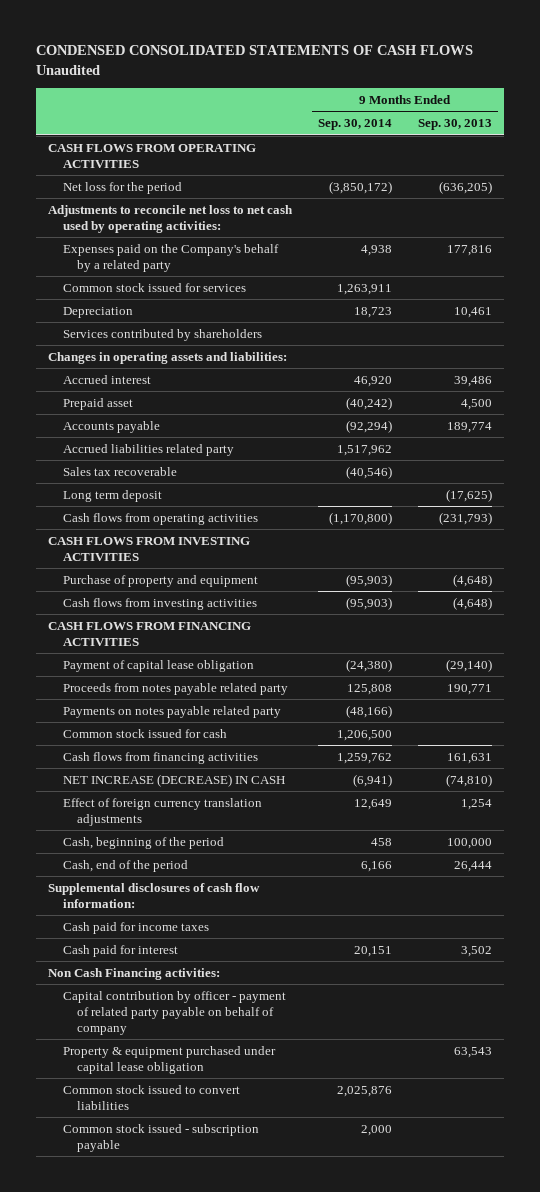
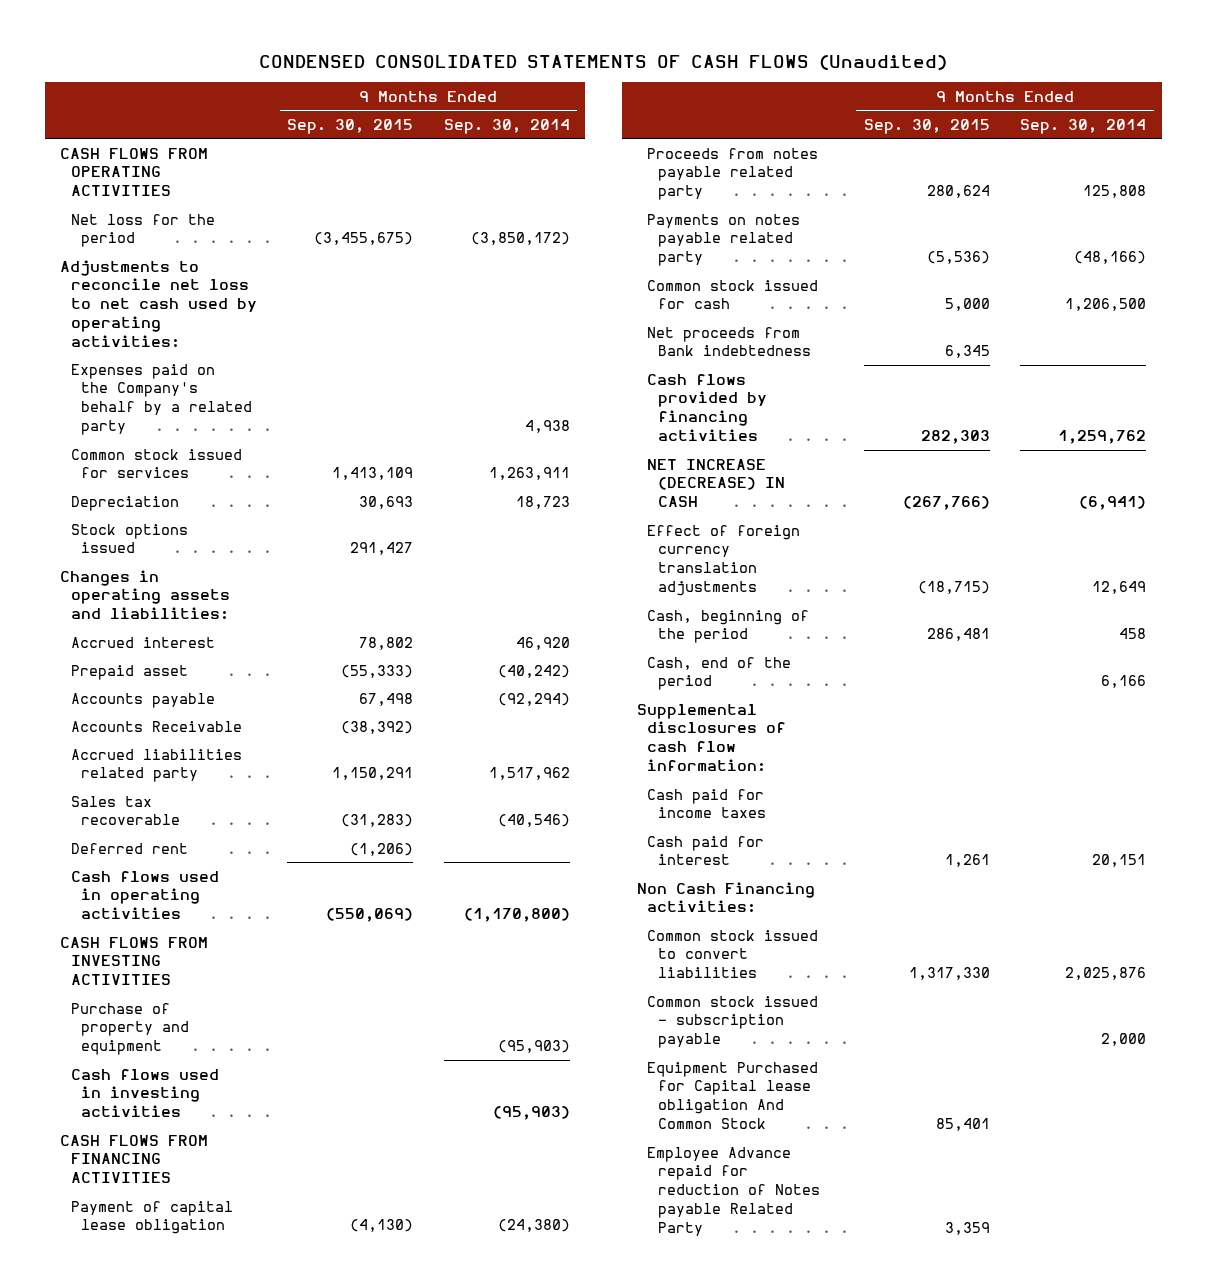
- CONDENSED CONSOLIDATED STATEMENTS OF CASH FLOWS Unaudited
+ CONDENSED CONSOLIDATED STATEMENTS OF CASH FLOWS (Unaudited)
- | 9 Months Ended Sep. 30, 2014 | 9 Months Ended Sep. 30, 2013
+ | 9 Months Ended Sep. 30, 2015 | 9 Months Ended Sep. 30, 2014
- Services contributed by shareholders
+ Stock options issued | 291,427 |
+ Accounts Receivable | (38,392) |
- Long term deposit | | (17,625)
- Cash flows from operating activities | (1,170,800) | (231,793)
+ Deferred rent | (1,206) |
+ Cash flows used in operating activities | (550,069) | (1,170,800)
- Cash flows from investing activities | (95,903) | (4,648)
+ Cash flows used in investing activities | | (95,903)
- Cash flows from financing activities | 1,259,762 | 161,631
+ Net proceeds from Bank indebtedness | 6,345 |
+ Cash flows provided by financing activities | 282,303 | 1,259,762
- Capital contribution by officer - payment of related party payable on behalf of company
- Property & equipment purchased under capital lease obligation | | 63,543
+ Equipment Purchased for Capital lease obligation And Common Stock | 85,401 |
+ Employee Advance repaid for reduction of Notes payable Related Party | 3,359 |

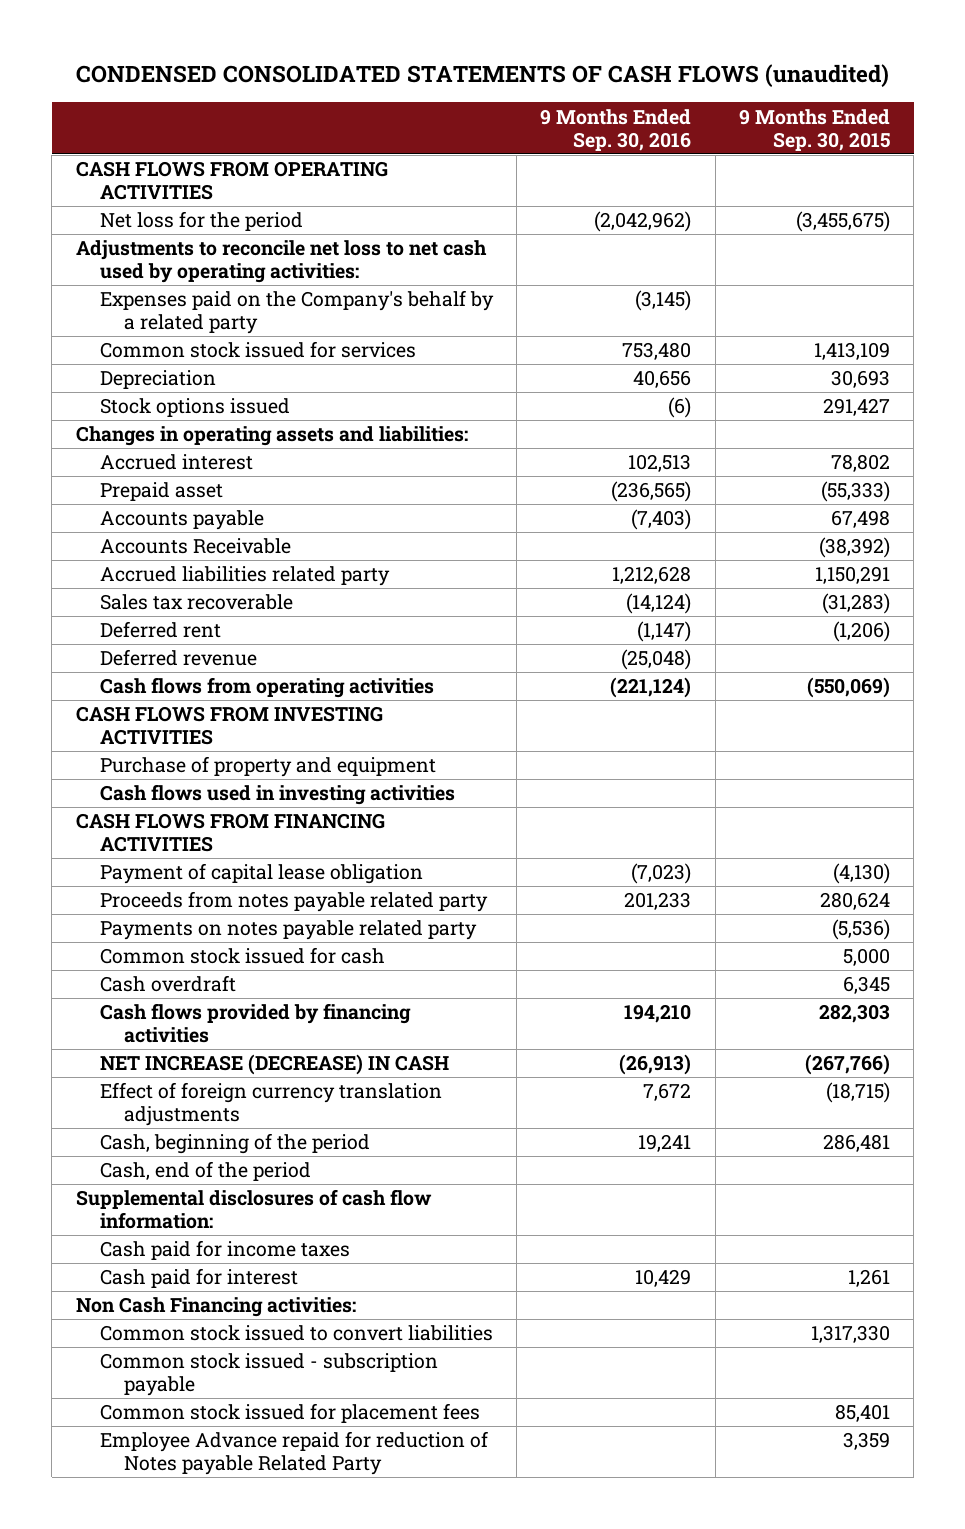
- CONDENSED CONSOLIDATED STATEMENTS OF CASH FLOWS (Unaudited)
+ CONDENSED CONSOLIDATED STATEMENTS OF CASH FLOWS (unaudited)
- | 9 Months Ended Sep. 30, 2015 | 9 Months Ended Sep. 30, 2014
+ | 9 Months Ended Sep. 30, 2016 | 9 Months Ended Sep. 30, 2015
- Cash flows used in operating activities | (550,069) | (1,170,800)
+ Deferred revenue | (25,048) |
+ Cash flows from operating activities | (221,124) | (550,069)
- Net proceeds from Bank indebtedness | 6,345 |
+ Cash overdraft | | 6,345
- Equipment Purchased for Capital lease obligation And Common Stock | 85,401 |
+ Common stock issued for placement fees | | 85,401

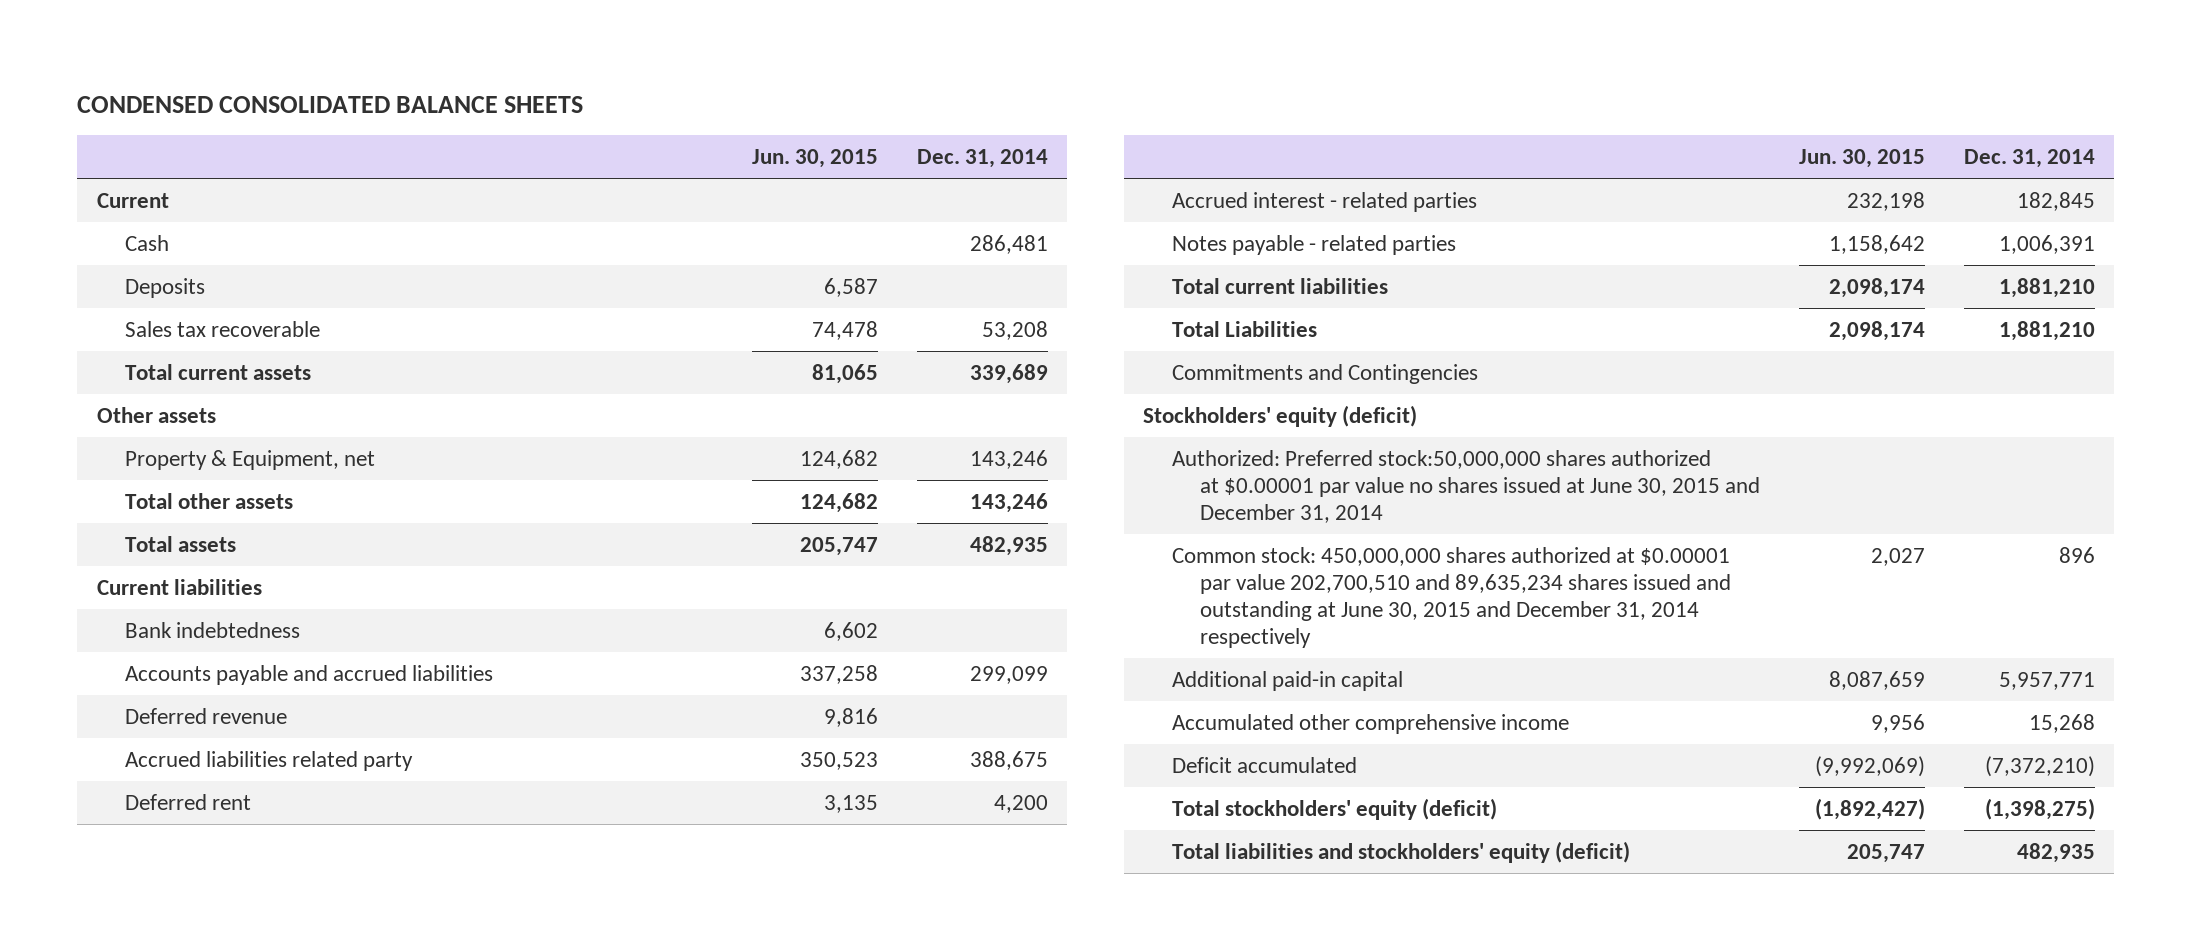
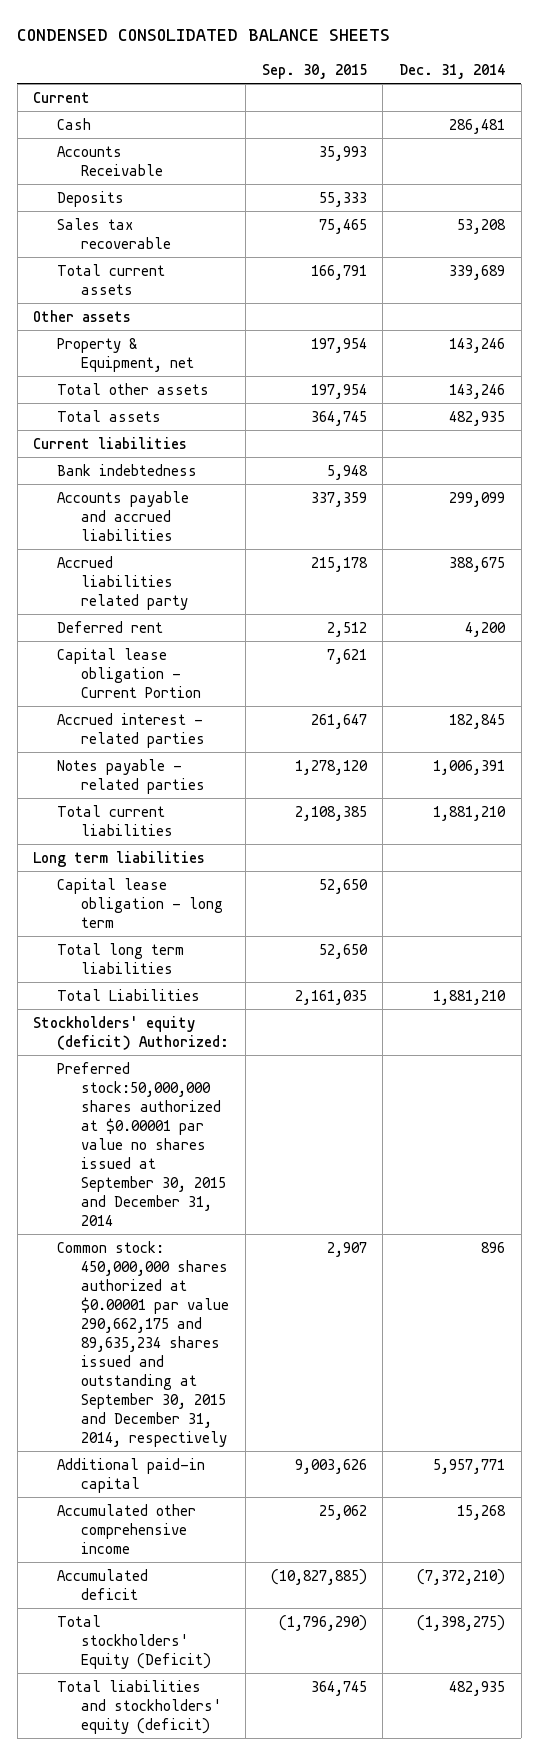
- | Jun. 30, 2015 | Dec. 31, 2014
+ | Sep. 30, 2015 | Dec. 31, 2014
+ Accounts Receivable | 35,993 |
- Deferred revenue | 9,816 |
+ Capital lease obligation - Current Portion | 7,621 |
+ Long term liabilities
+ Capital lease obligation - long term | 52,650 |
+ Total long term liabilities | 52,650 |
- Commitments and Contingencies
- Stockholders' equity (deficit)
- Authorized: Preferred stock:50,000,000 shares authorized at $0.00001 par value no shares issued at June 30, 2015 and December 31, 2014
- Common stock: 450,000,000 shares authorized at $0.00001 par value 202,700,510 and 89,635,234 shares issued and outstanding at June 30, 2015 and December 31, 2014 respectively | 2,027 | 896
+ Stockholders' equity (deficit) Authorized:
+ Preferred stock:50,000,000 shares authorized at $0.00001 par value no shares issued at September 30, 2015 and December 31, 2014
+ Common stock: 450,000,000 shares authorized at $0.00001 par value 290,662,175 and 89,635,234 shares issued and outstanding at September 30, 2015 and December 31, 2014, respectively | 2,907 | 896
- Deficit accumulated | (9,992,069) | (7,372,210)
- Total stockholders' equity (deficit) | (1,892,427) | (1,398,275)
+ Accumulated deficit | (10,827,885) | (7,372,210)
+ Total stockholders' Equity (Deficit) | (1,796,290) | (1,398,275)

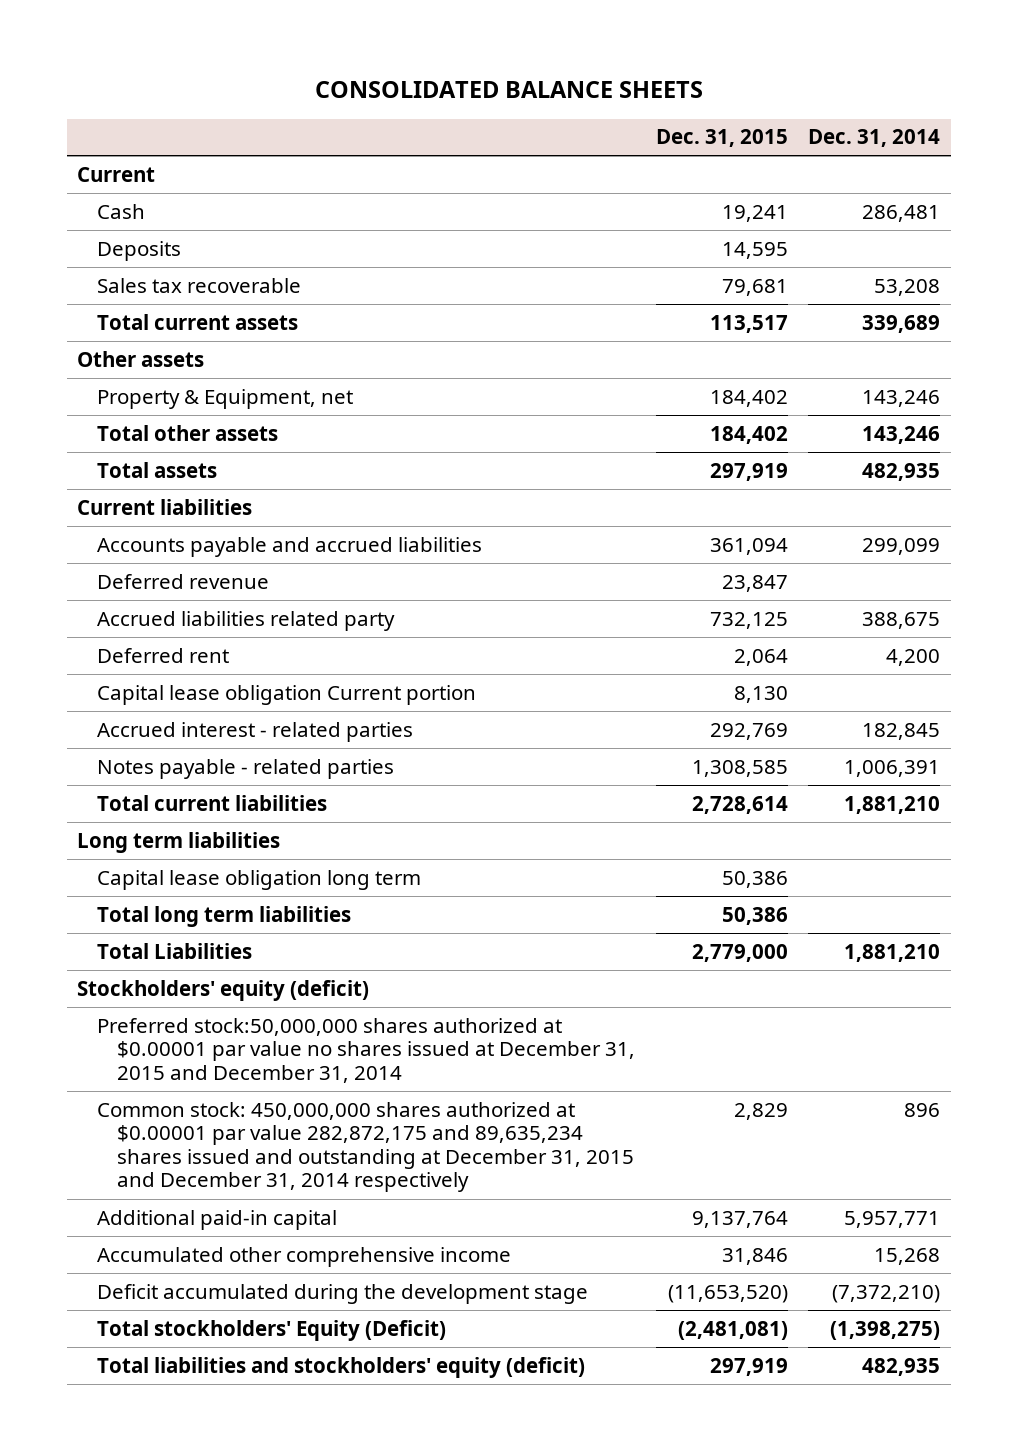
- CONDENSED CONSOLIDATED BALANCE SHEETS
+ CONSOLIDATED BALANCE SHEETS
- | Sep. 30, 2015 | Dec. 31, 2014
+ | Dec. 31, 2015 | Dec. 31, 2014
- Accounts Receivable | 35,993 |
- Bank indebtedness | 5,948 |
+ Deferred revenue | 23,847 |
- Capital lease obligation - Current Portion | 7,621 |
+ Capital lease obligation Current portion | 8,130 |
- Capital lease obligation - long term | 52,650 |
+ Capital lease obligation long term | 50,386 |
- Stockholders' equity (deficit) Authorized:
- Preferred stock:50,000,000 shares authorized at $0.00001 par value no shares issued at September 30, 2015 and December 31, 2014
- Common stock: 450,000,000 shares authorized at $0.00001 par value 290,662,175 and 89,635,234 shares issued and outstanding at September 30, 2015 and December 31, 2014, respectively | 2,907 | 896
+ Stockholders' equity (deficit)
+ Preferred stock:50,000,000 shares authorized at $0.00001 par value no shares issued at December 31, 2015 and December 31, 2014
+ Common stock: 450,000,000 shares authorized at $0.00001 par value 282,872,175 and 89,635,234 shares issued and outstanding at December 31, 2015 and December 31, 2014 respectively | 2,829 | 896
- Accumulated deficit | (10,827,885) | (7,372,210)
+ Deficit accumulated during the development stage | (11,653,520) | (7,372,210)

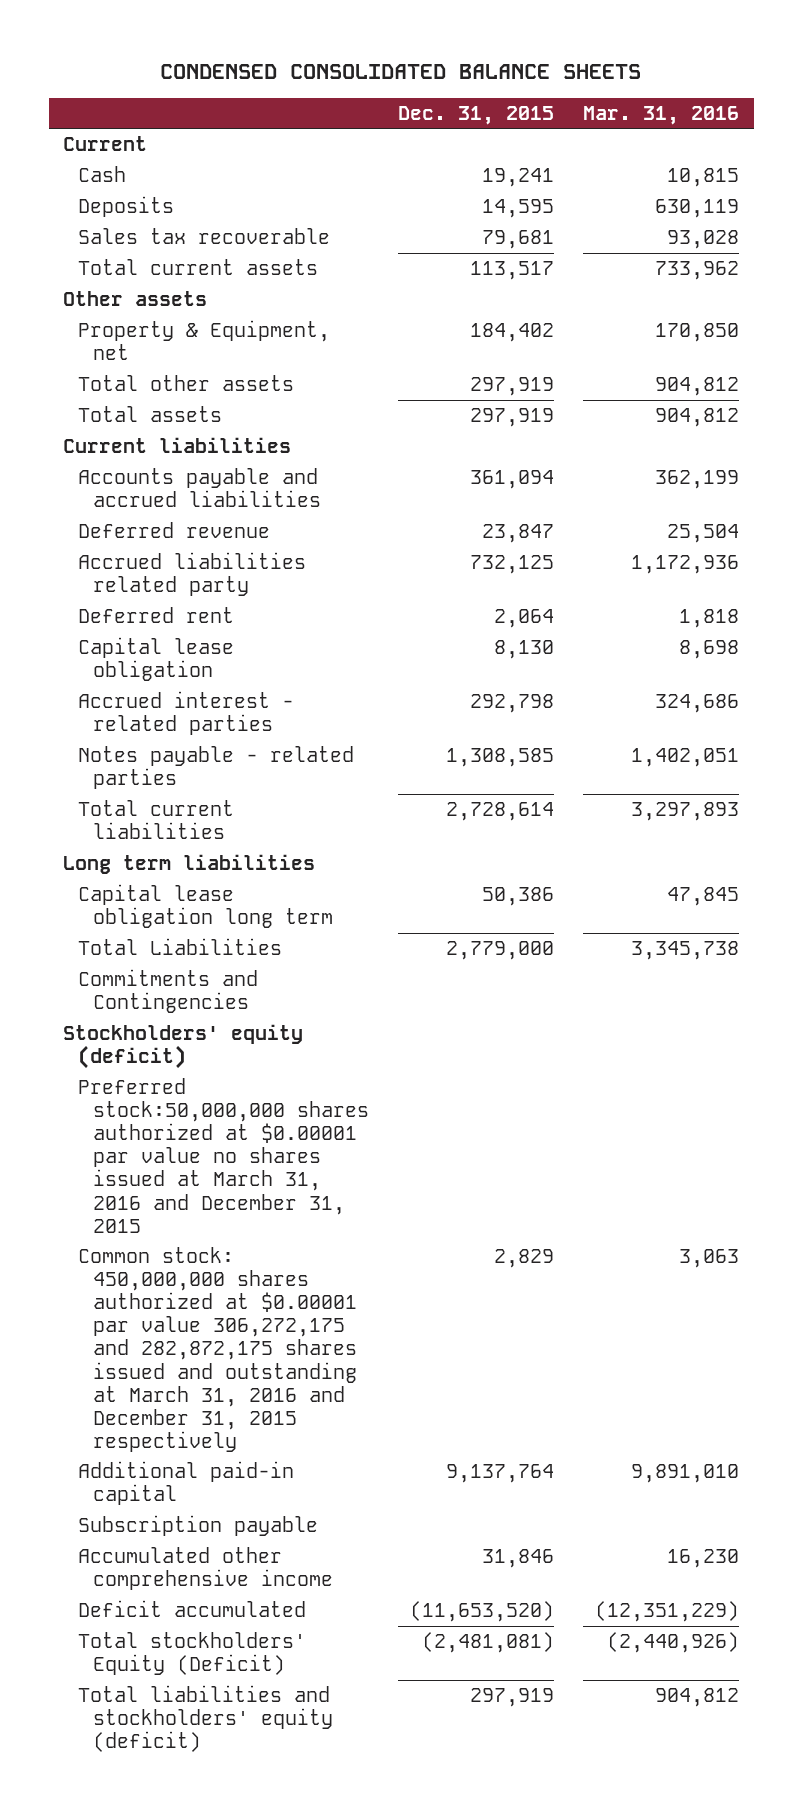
- CONSOLIDATED BALANCE SHEETS
+ CONDENSED CONSOLIDATED BALANCE SHEETS
- | Dec. 31, 2015 | Dec. 31, 2014
+ | Dec. 31, 2015 | Mar. 31, 2016
- Total other assets | 184,402 | 143,246
+ Total other assets | 297,919 | 904,812
- Capital lease obligation Current portion | 8,130 |
- Accrued interest - related parties | 292,769 | 182,845
+ Capital lease obligation | 8,130 | 8,698
+ Accrued interest - related parties | 292,798 | 324,686
- Total long term liabilities | 50,386 |
+ Commitments and Contingencies
- Preferred stock:50,000,000 shares authorized at $0.00001 par value no shares issued at December 31, 2015 and December 31, 2014
- Common stock: 450,000,000 shares authorized at $0.00001 par value 282,872,175 and 89,635,234 shares issued and outstanding at December 31, 2015 and December 31, 2014 respectively | 2,829 | 896
+ Preferred stock:50,000,000 shares authorized at $0.00001 par value no shares issued at March 31, 2016 and December 31, 2015
+ Common stock: 450,000,000 shares authorized at $0.00001 par value 306,272,175 and 282,872,175 shares issued and outstanding at March 31, 2016 and December 31, 2015 respectively | 2,829 | 3,063
+ Subscription payable
- Deficit accumulated during the development stage | (11,653,520) | (7,372,210)
+ Deficit accumulated | (11,653,520) | (12,351,229)

